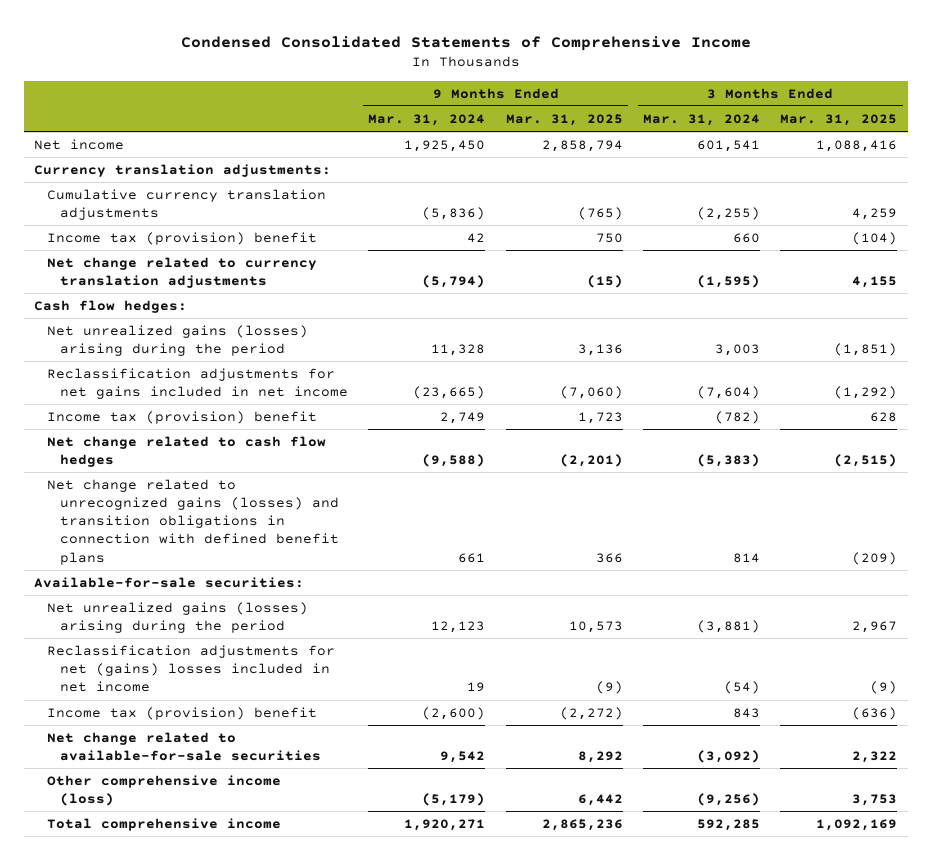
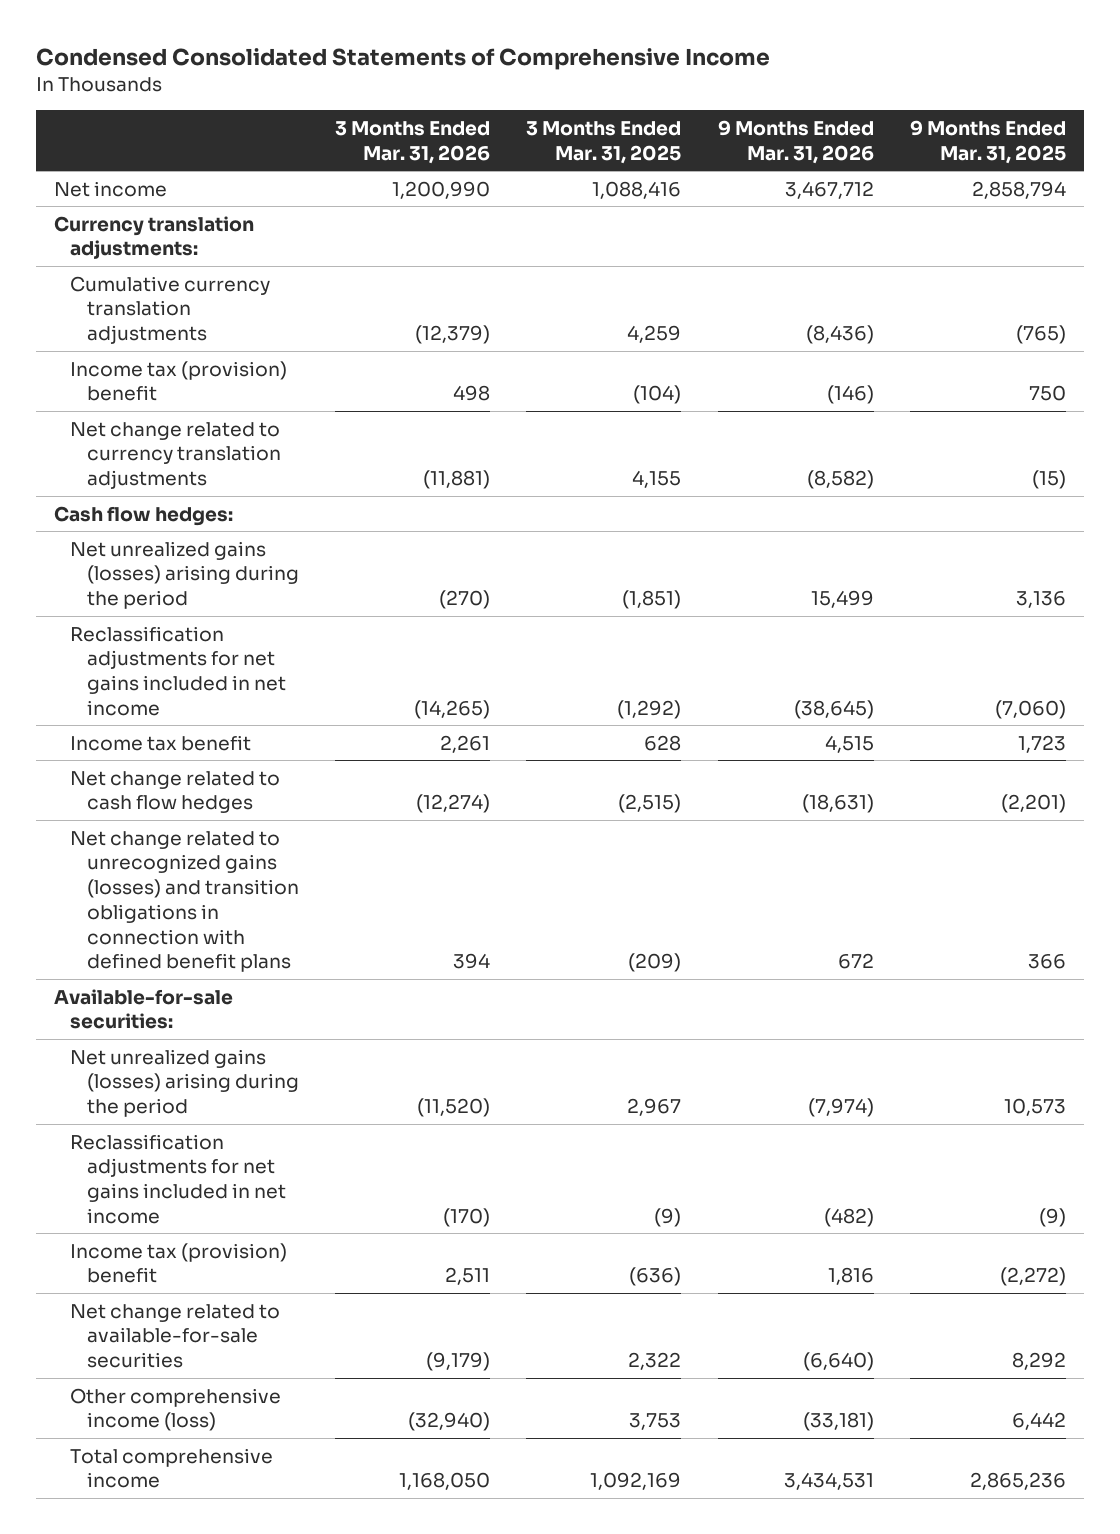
- | 9 Months Ended Mar. 31, 2024 | 9 Months Ended Mar. 31, 2025 | 3 Months Ended Mar. 31, 2024 | 3 Months Ended Mar. 31, 2025
+ | 3 Months Ended Mar. 31, 2026 | 3 Months Ended Mar. 31, 2025 | 9 Months Ended Mar. 31, 2026 | 9 Months Ended Mar. 31, 2025
- Income tax (provision) benefit | 2,749 | 1,723 | (782) | 628
+ Income tax benefit | 2,261 | 628 | 4,515 | 1,723
- Reclassification adjustments for net (gains) losses included in net income | 19 | (9) | (54) | (9)
+ Reclassification adjustments for net gains included in net income | (170) | (9) | (482) | (9)

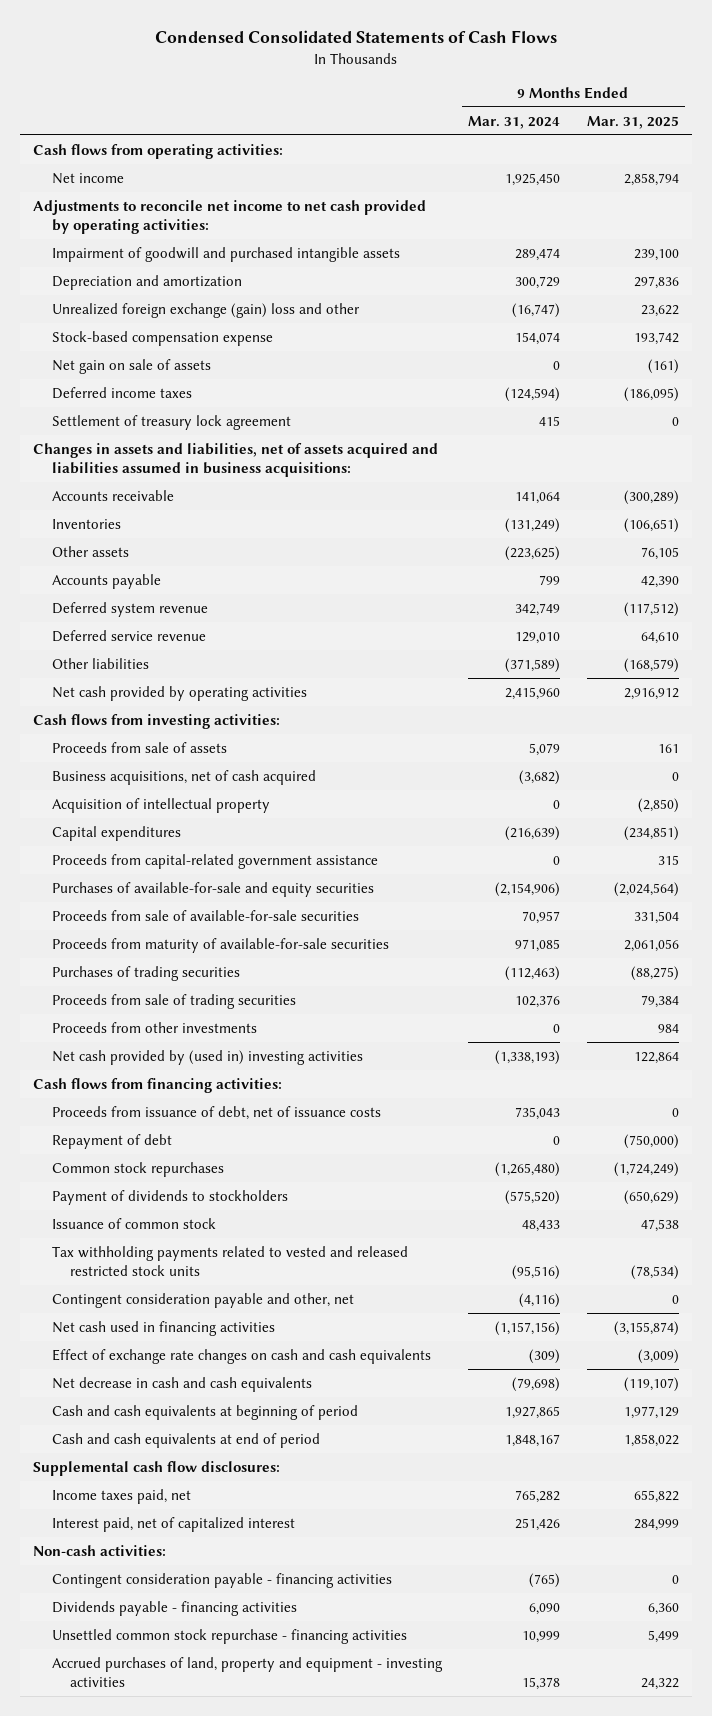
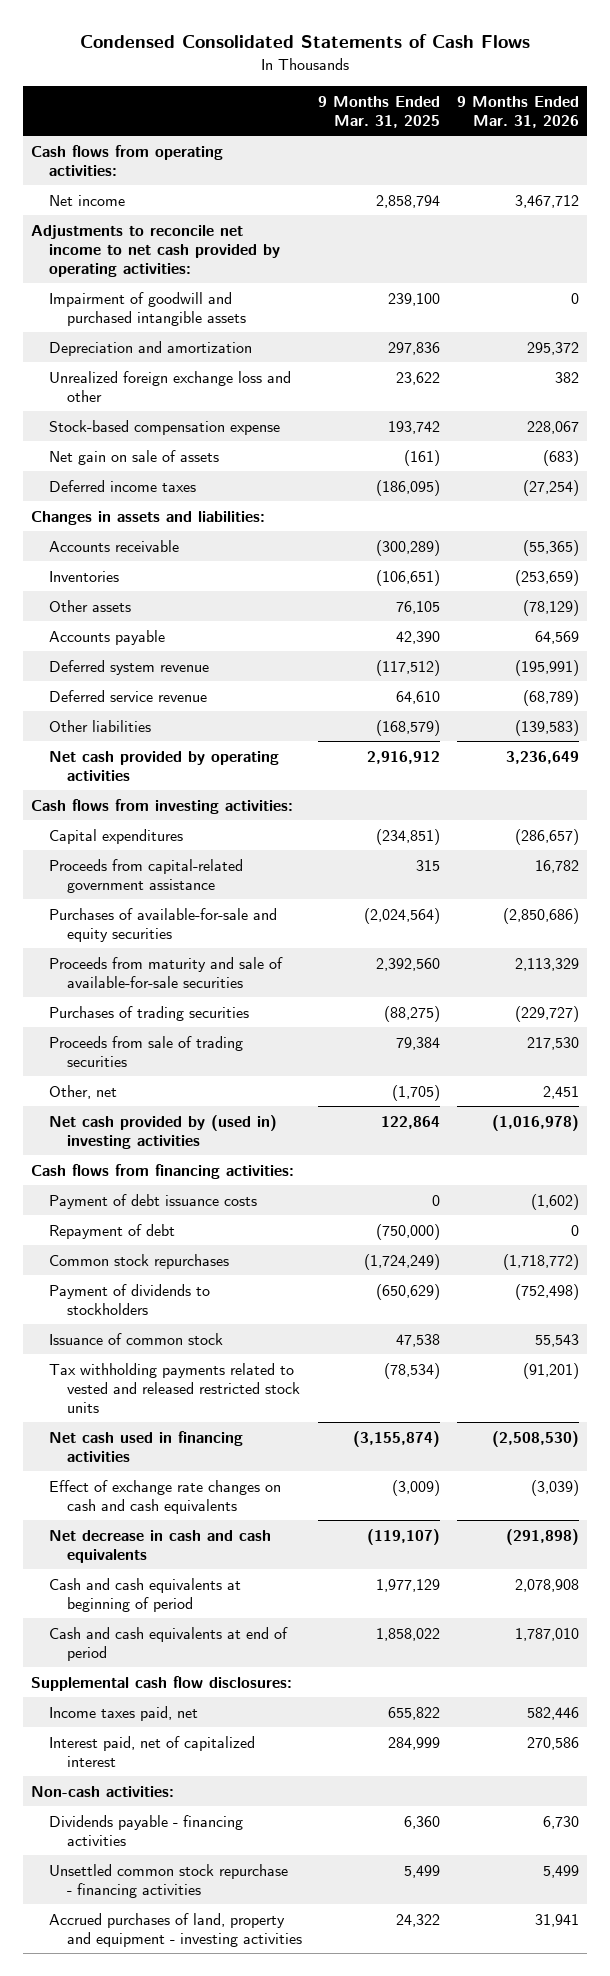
- | 9 Months Ended Mar. 31, 2024 | 9 Months Ended Mar. 31, 2025
+ | 9 Months Ended Mar. 31, 2025 | 9 Months Ended Mar. 31, 2026
- Unrealized foreign exchange (gain) loss and other | (16,747) | 23,622
+ Unrealized foreign exchange loss and other | 23,622 | 382
- Settlement of treasury lock agreement | 415 | 0
- Changes in assets and liabilities, net of assets acquired and liabilities assumed in business acquisitions:
+ Changes in assets and liabilities:
- Proceeds from sale of assets | 5,079 | 161
- Business acquisitions, net of cash acquired | (3,682) | 0
- Acquisition of intellectual property | 0 | (2,850)
- Proceeds from sale of available-for-sale securities | 70,957 | 331,504
- Proceeds from maturity of available-for-sale securities | 971,085 | 2,061,056
+ Proceeds from maturity and sale of available-for-sale securities | 2,392,560 | 2,113,329
- Proceeds from other investments | 0 | 984
+ Other, net | (1,705) | 2,451
- Proceeds from issuance of debt, net of issuance costs | 735,043 | 0
+ Payment of debt issuance costs | 0 | (1,602)
- Contingent consideration payable and other, net | (4,116) | 0
- Contingent consideration payable - financing activities | (765) | 0

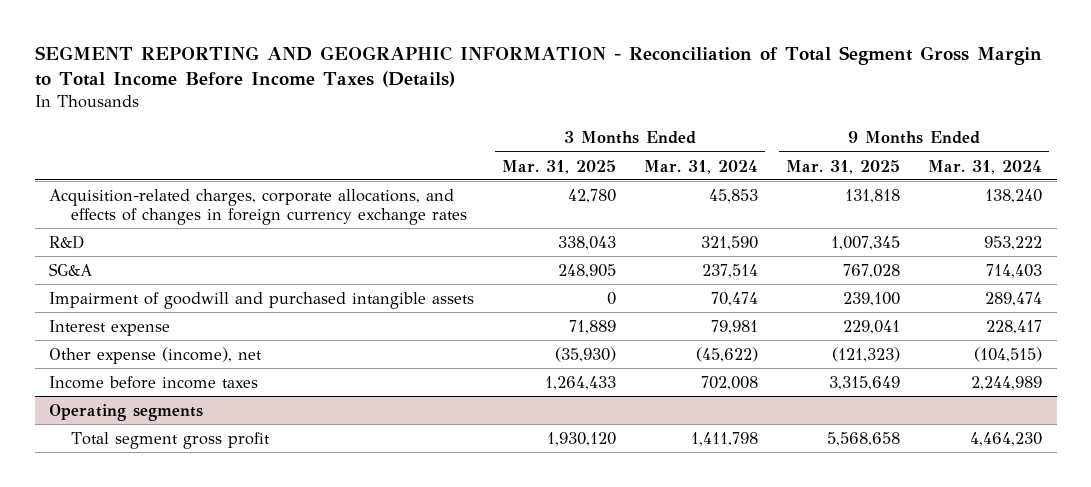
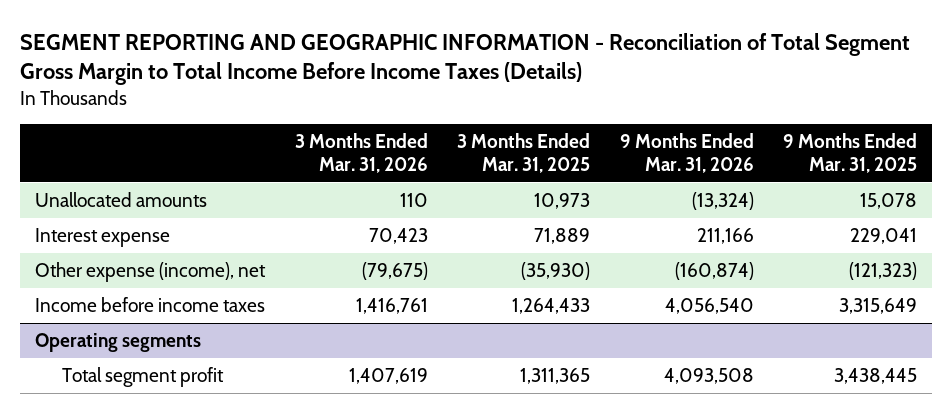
- | 3 Months Ended Mar. 31, 2025 | 3 Months Ended Mar. 31, 2024 | 9 Months Ended Mar. 31, 2025 | 9 Months Ended Mar. 31, 2024
+ | 3 Months Ended Mar. 31, 2026 | 3 Months Ended Mar. 31, 2025 | 9 Months Ended Mar. 31, 2026 | 9 Months Ended Mar. 31, 2025
- Acquisition-related charges, corporate allocations, and effects of changes in foreign currency exchange rates | 42,780 | 45,853 | 131,818 | 138,240
- R&D | 338,043 | 321,590 | 1,007,345 | 953,222
- SG&A | 248,905 | 237,514 | 767,028 | 714,403
- Impairment of goodwill and purchased intangible assets | 0 | 70,474 | 239,100 | 289,474
+ Unallocated amounts | 110 | 10,973 | (13,324) | 15,078
@ Operating segments
- Total segment gross profit | 1,930,120 | 1,411,798 | 5,568,658 | 4,464,230
+ Total segment profit | 1,407,619 | 1,311,365 | 4,093,508 | 3,438,445

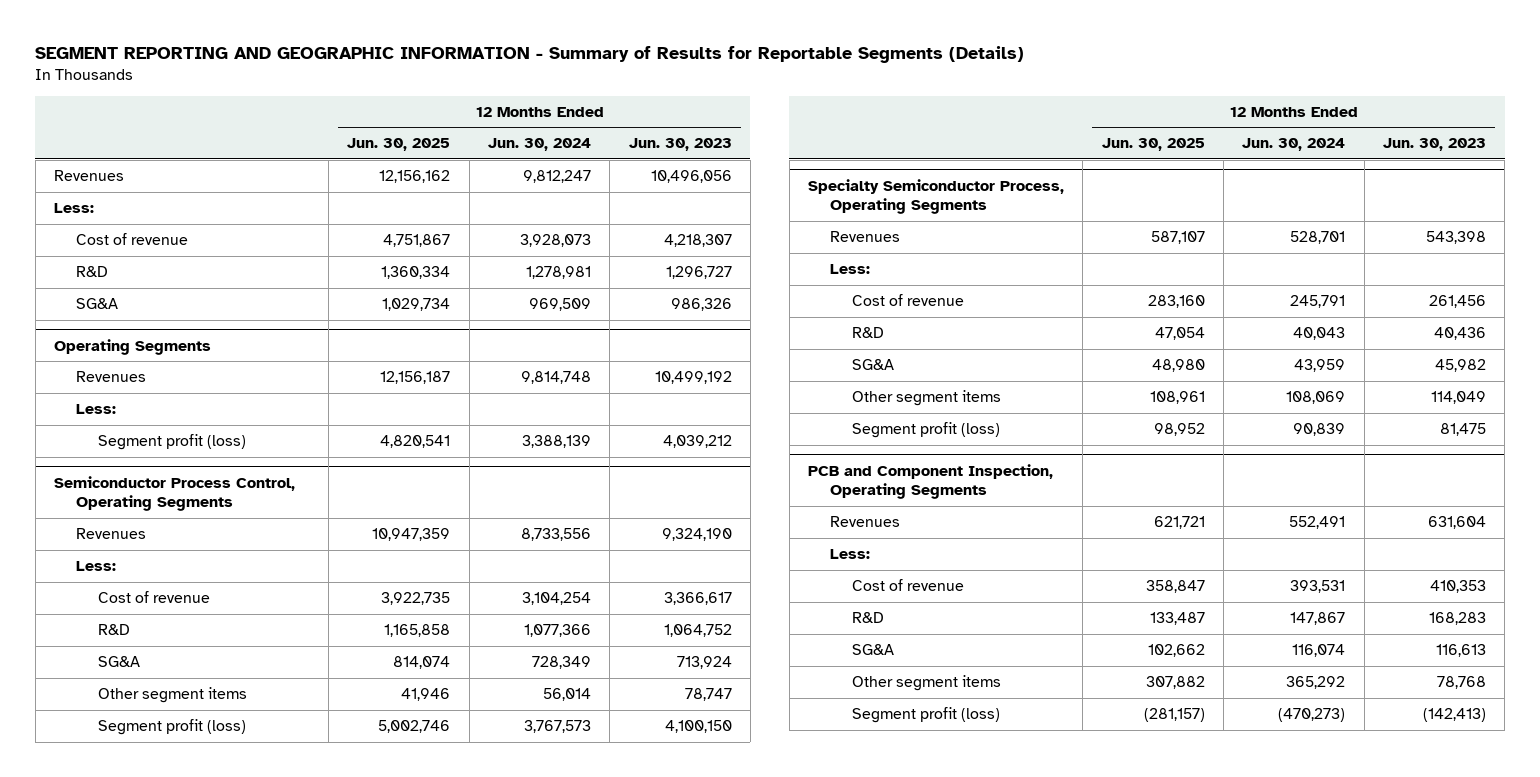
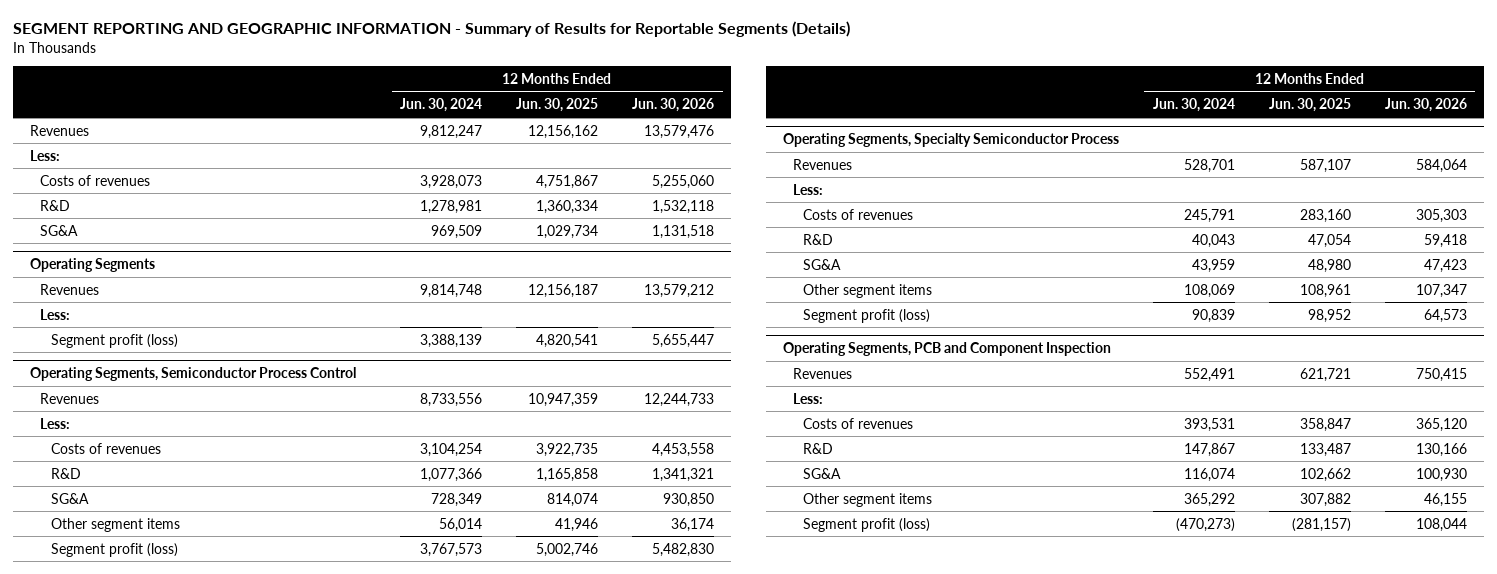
- | 12 Months Ended Jun. 30, 2025 | 12 Months Ended Jun. 30, 2024 | 12 Months Ended Jun. 30, 2023
+ | 12 Months Ended Jun. 30, 2024 | 12 Months Ended Jun. 30, 2025 | 12 Months Ended Jun. 30, 2026
- Cost of revenue | 4,751,867 | 3,928,073 | 4,218,307
+ Costs of revenues | 3,928,073 | 4,751,867 | 5,255,060
- Semiconductor Process Control, Operating Segments
+ Operating Segments, Semiconductor Process Control
- Cost of revenue | 3,922,735 | 3,104,254 | 3,366,617
+ Costs of revenues | 3,104,254 | 3,922,735 | 4,453,558
- Specialty Semiconductor Process, Operating Segments
+ Operating Segments, Specialty Semiconductor Process
- Cost of revenue | 283,160 | 245,791 | 261,456
+ Costs of revenues | 245,791 | 283,160 | 305,303
- PCB and Component Inspection, Operating Segments
+ Operating Segments, PCB and Component Inspection
- Cost of revenue | 358,847 | 393,531 | 410,353
+ Costs of revenues | 393,531 | 358,847 | 365,120

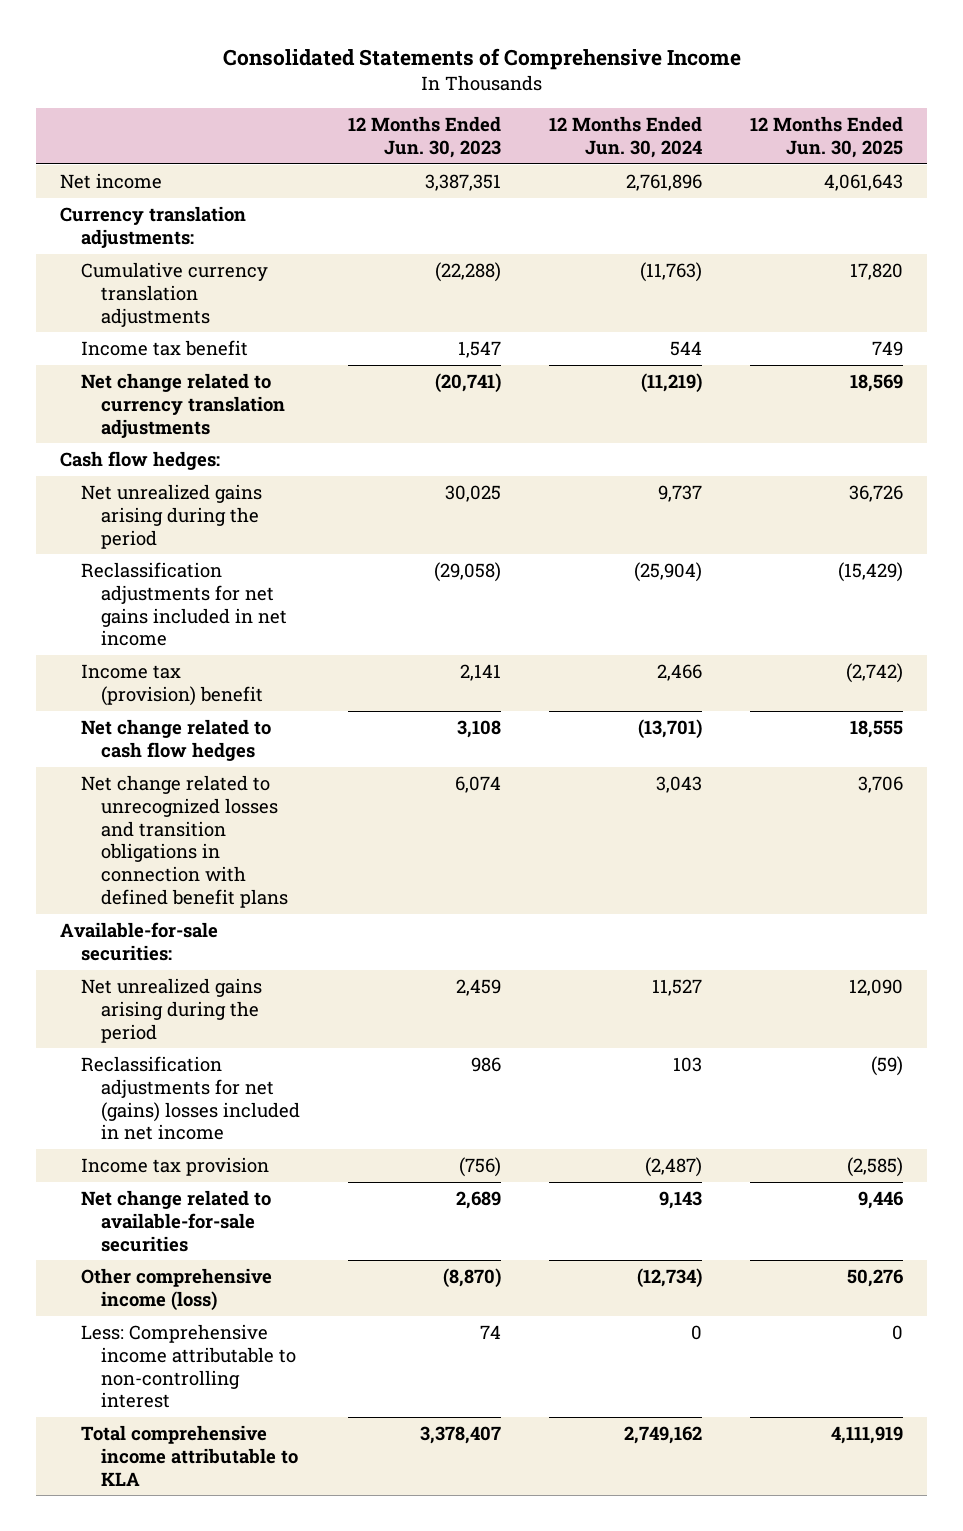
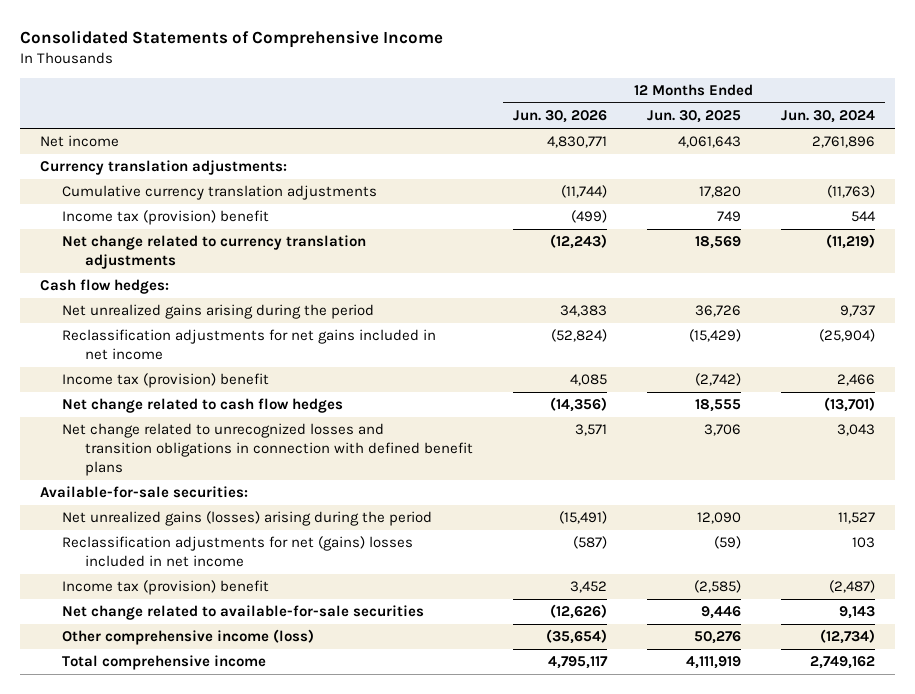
- | 12 Months Ended Jun. 30, 2023 | 12 Months Ended Jun. 30, 2024 | 12 Months Ended Jun. 30, 2025
+ | 12 Months Ended Jun. 30, 2026 | 12 Months Ended Jun. 30, 2025 | 12 Months Ended Jun. 30, 2024
- Income tax benefit | 1,547 | 544 | 749
+ Income tax (provision) benefit | (499) | 749 | 544
- Net unrealized gains arising during the period | 2,459 | 11,527 | 12,090
+ Net unrealized gains (losses) arising during the period | (15,491) | 12,090 | 11,527
- Income tax provision | (756) | (2,487) | (2,585)
+ Income tax (provision) benefit | 3,452 | (2,585) | (2,487)
- Less: Comprehensive income attributable to non-controlling interest | 74 | 0 | 0
- Total comprehensive income attributable to KLA | 3,378,407 | 2,749,162 | 4,111,919
+ Total comprehensive income | 4,795,117 | 4,111,919 | 2,749,162

